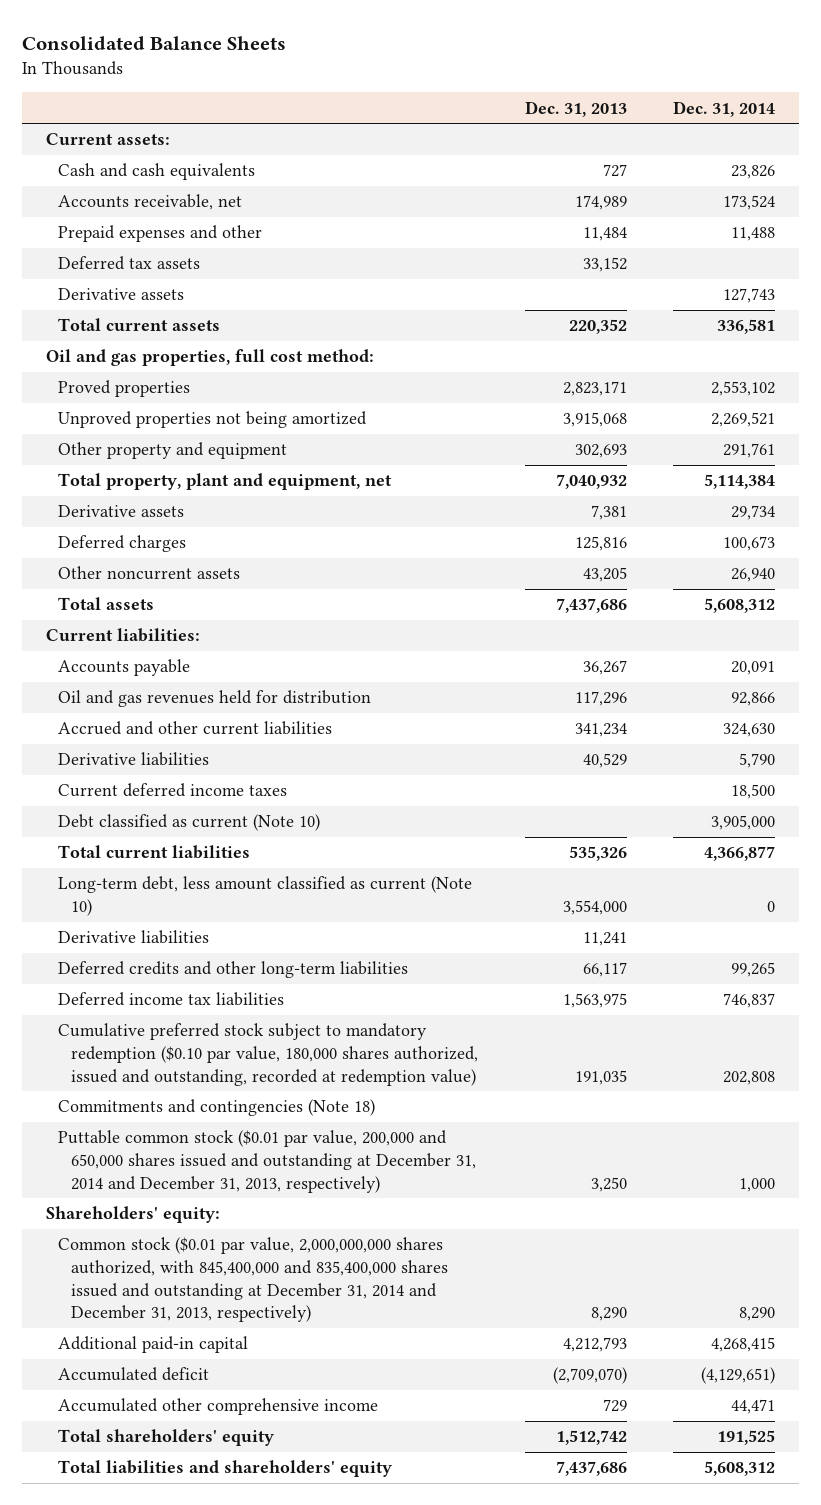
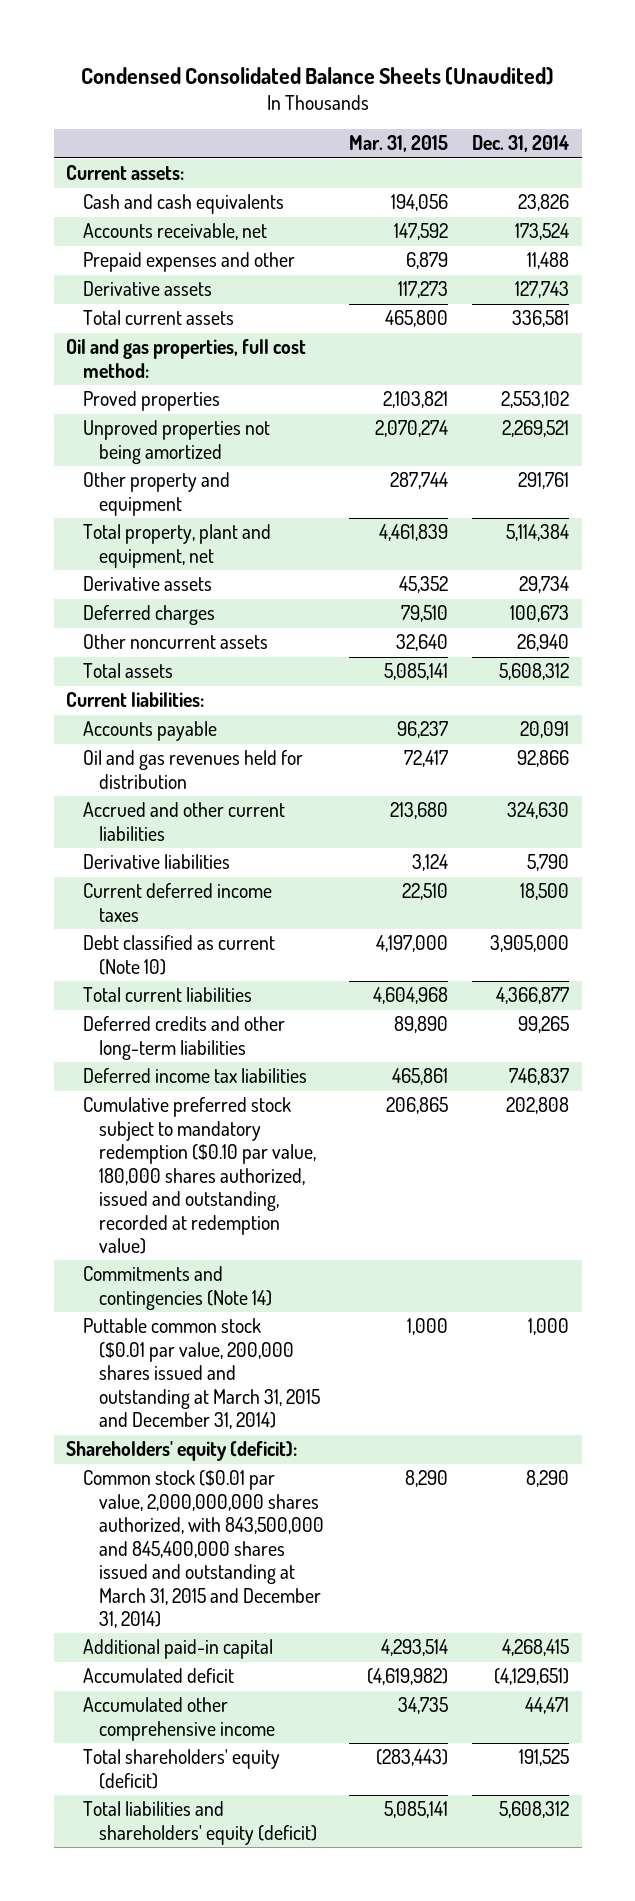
- Consolidated Balance Sheets
+ Condensed Consolidated Balance Sheets (Unaudited)
- | Dec. 31, 2013 | Dec. 31, 2014
+ | Mar. 31, 2015 | Dec. 31, 2014
- Deferred tax assets | 33,152 |
- Long-term debt, less amount classified as current (Note 10) | 3,554,000 | 0
- Derivative liabilities | 11,241 |
- Commitments and contingencies (Note 18)
- Puttable common stock ($0.01 par value, 200,000 and 650,000 shares issued and outstanding at December 31, 2014 and December 31, 2013, respectively) | 3,250 | 1,000
- Shareholders' equity:
- Common stock ($0.01 par value, 2,000,000,000 shares authorized, with 845,400,000 and 835,400,000 shares issued and outstanding at December 31, 2014 and December 31, 2013, respectively) | 8,290 | 8,290
+ Commitments and contingencies (Note 14)
+ Puttable common stock ($0.01 par value, 200,000 shares issued and outstanding at March 31, 2015 and December 31, 2014) | 1,000 | 1,000
+ Shareholders' equity (deficit):
+ Common stock ($0.01 par value, 2,000,000,000 shares authorized, with 843,500,000 and 845,400,000 shares issued and outstanding at March 31, 2015 and December 31, 2014) | 8,290 | 8,290
- Total shareholders' equity | 1,512,742 | 191,525
- Total liabilities and shareholders' equity | 7,437,686 | 5,608,312
+ Total shareholders' equity (deficit) | (283,443) | 191,525
+ Total liabilities and shareholders' equity (deficit) | 5,085,141 | 5,608,312

